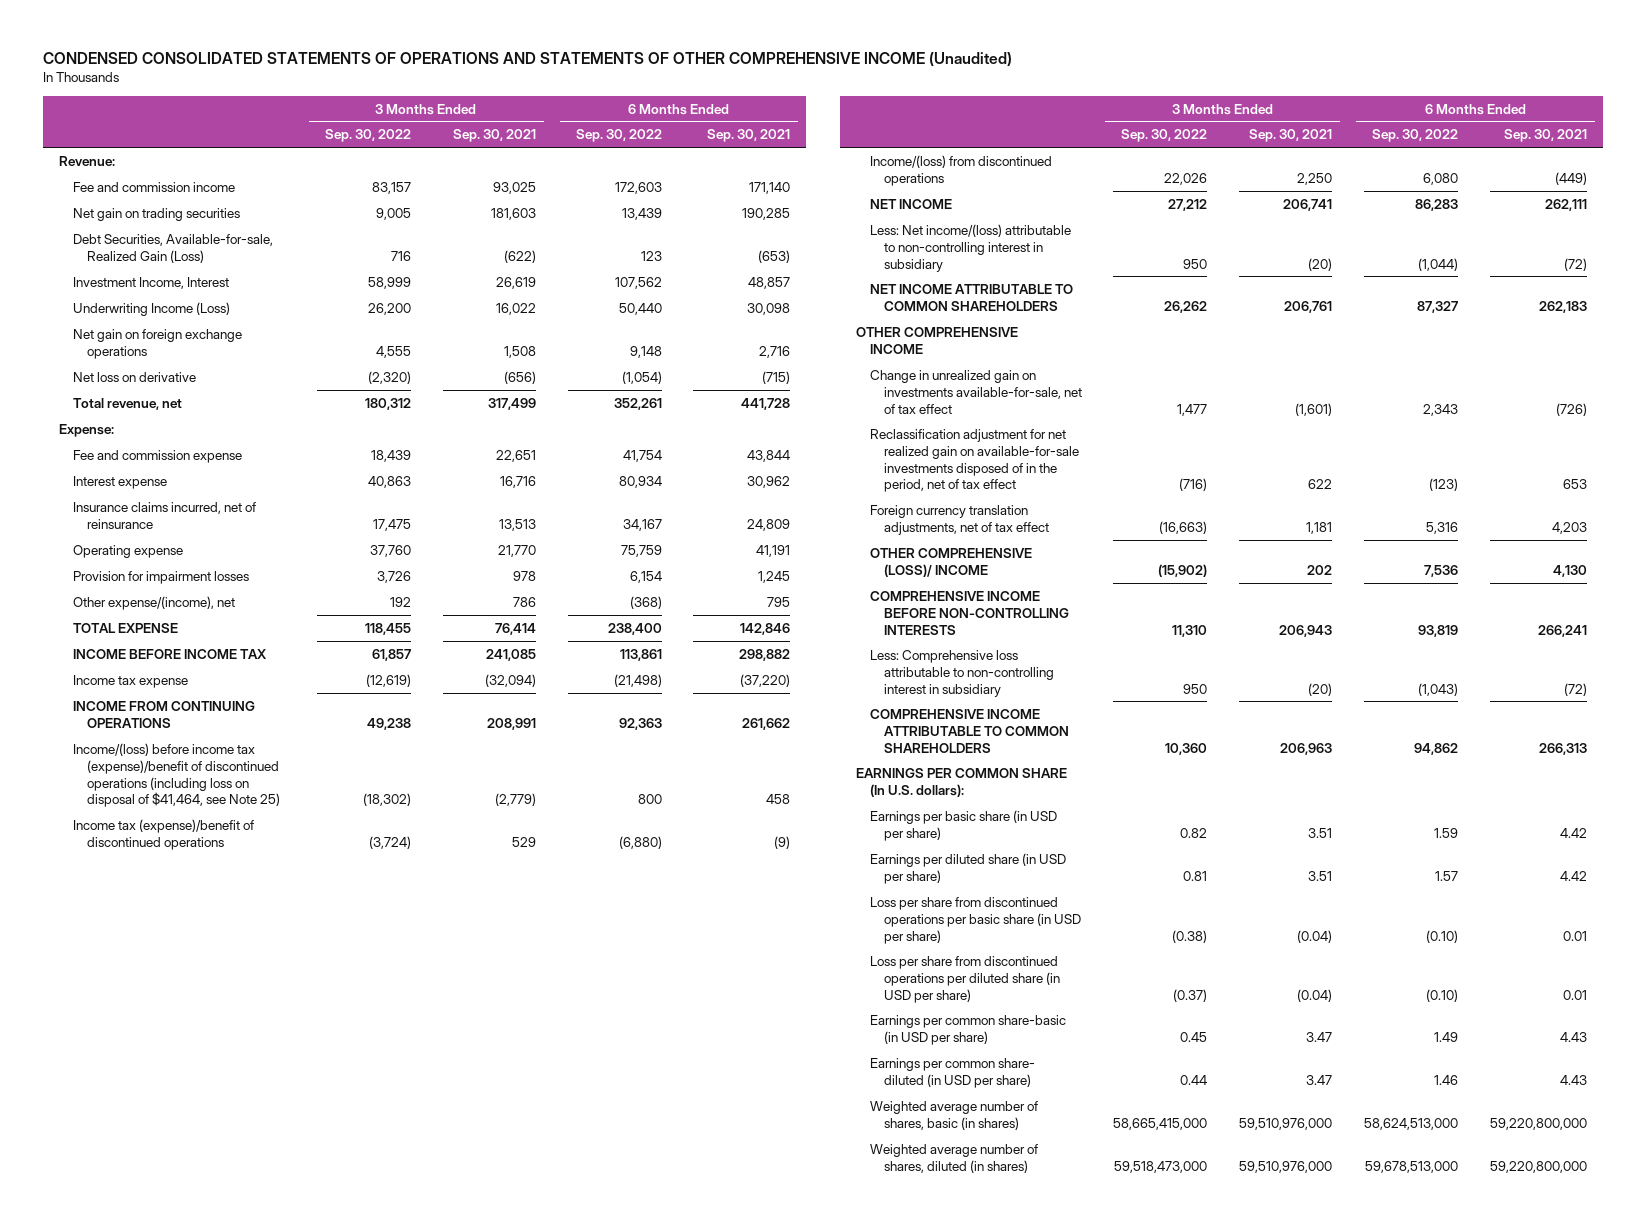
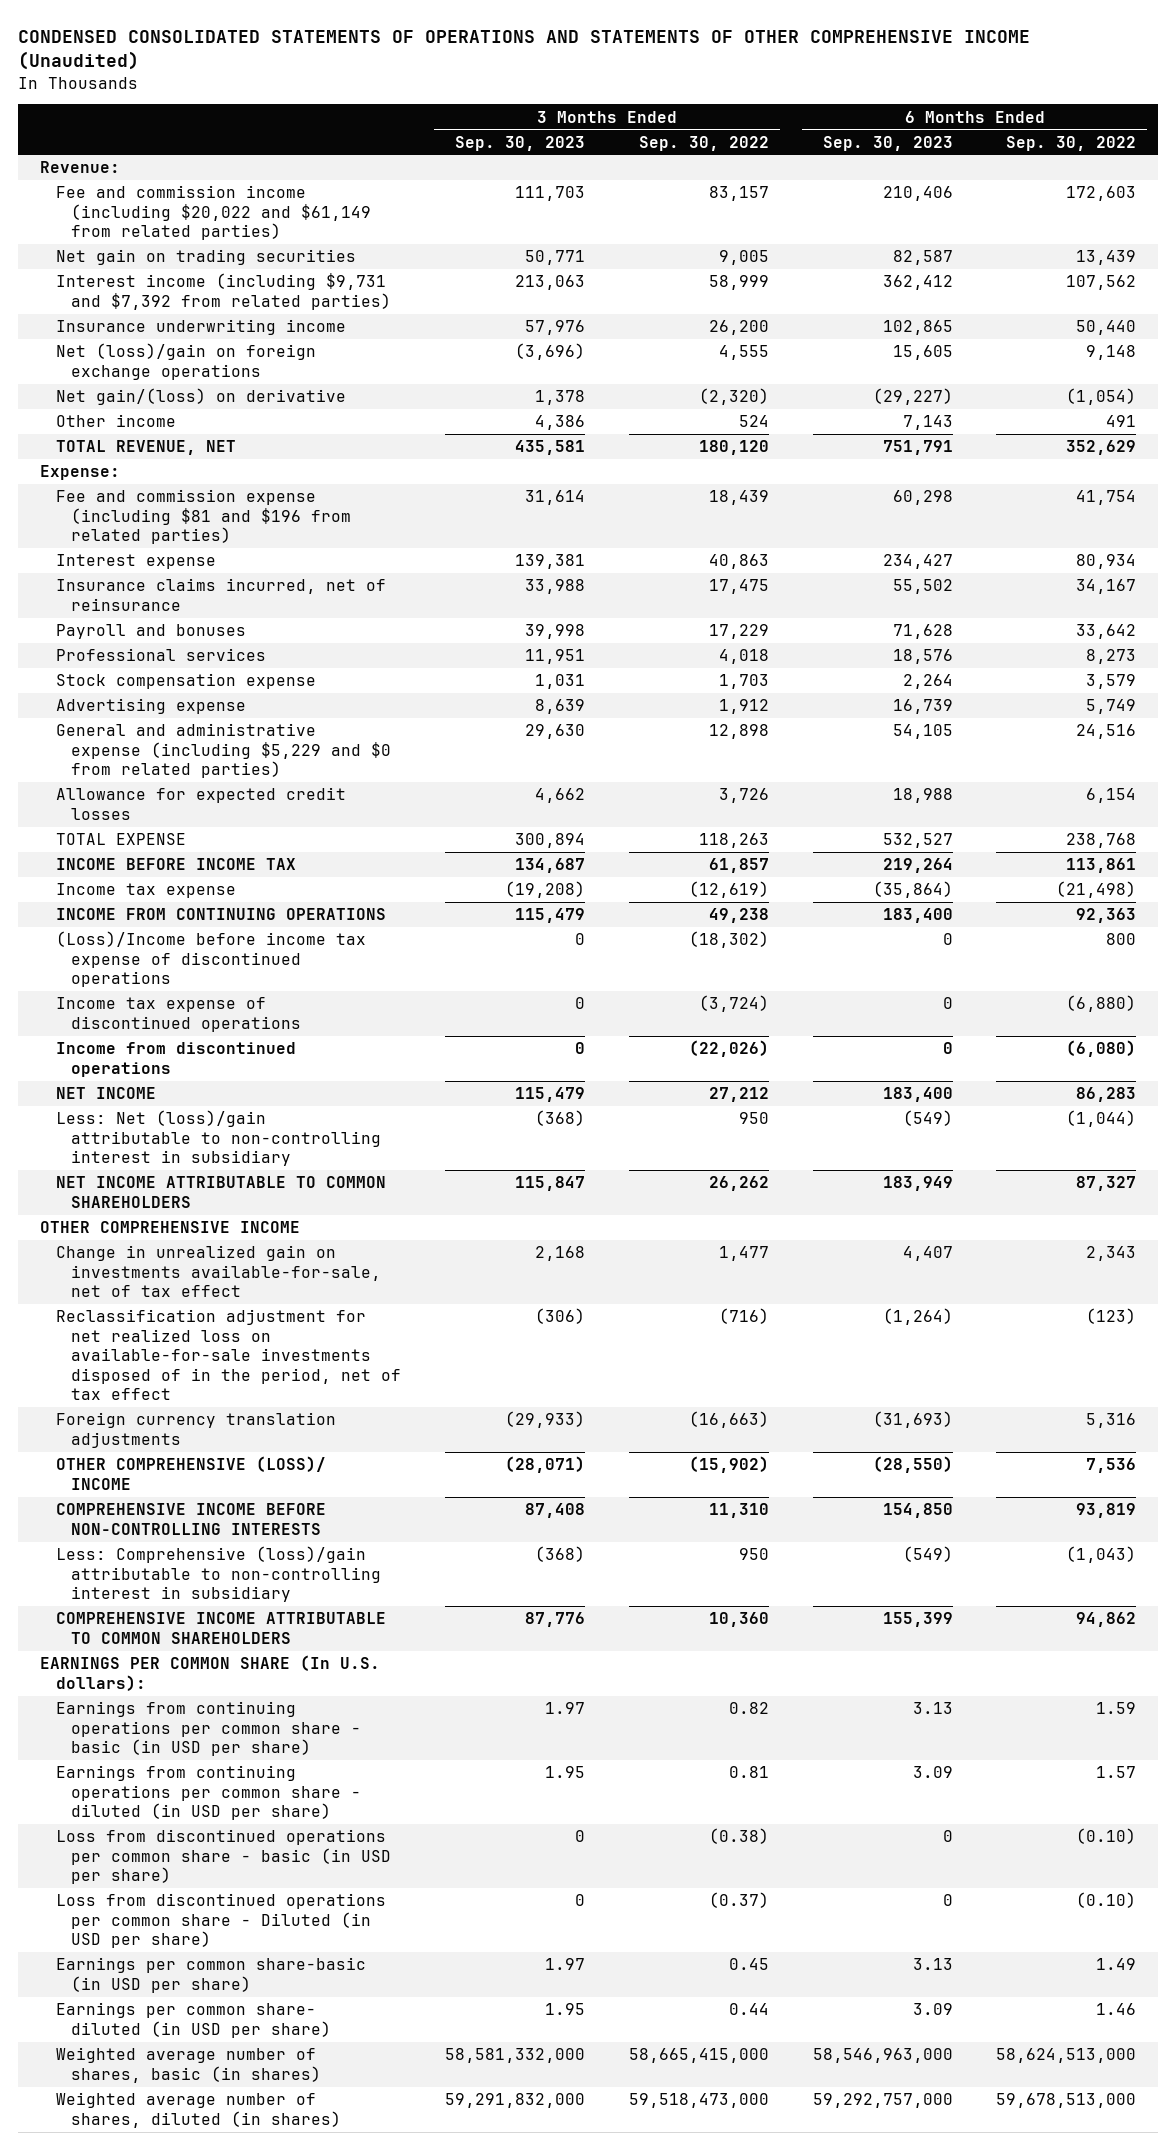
- | 3 Months Ended Sep. 30, 2022 | 3 Months Ended Sep. 30, 2021 | 6 Months Ended Sep. 30, 2022 | 6 Months Ended Sep. 30, 2021
+ | 3 Months Ended Sep. 30, 2023 | 3 Months Ended Sep. 30, 2022 | 6 Months Ended Sep. 30, 2023 | 6 Months Ended Sep. 30, 2022
- Fee and commission income | 83,157 | 93,025 | 172,603 | 171,140
+ Fee and commission income (including $20,022 and $61,149 from related parties) | 111,703 | 83,157 | 210,406 | 172,603
- Debt Securities, Available-for-sale, Realized Gain (Loss) | 716 | (622) | 123 | (653)
- Investment Income, Interest | 58,999 | 26,619 | 107,562 | 48,857
- Underwriting Income (Loss) | 26,200 | 16,022 | 50,440 | 30,098
- Net gain on foreign exchange operations | 4,555 | 1,508 | 9,148 | 2,716
- Net loss on derivative | (2,320) | (656) | (1,054) | (715)
- Total revenue, net | 180,312 | 317,499 | 352,261 | 441,728
+ Interest income (including $9,731 and $7,392 from related parties) | 213,063 | 58,999 | 362,412 | 107,562
+ Insurance underwriting income | 57,976 | 26,200 | 102,865 | 50,440
+ Net (loss)/gain on foreign exchange operations | (3,696) | 4,555 | 15,605 | 9,148
+ Net gain/(loss) on derivative | 1,378 | (2,320) | (29,227) | (1,054)
+ Other income | 4,386 | 524 | 7,143 | 491
+ TOTAL REVENUE, NET | 435,581 | 180,120 | 751,791 | 352,629
- Fee and commission expense | 18,439 | 22,651 | 41,754 | 43,844
+ Fee and commission expense (including $81 and $196 from related parties) | 31,614 | 18,439 | 60,298 | 41,754
- Operating expense | 37,760 | 21,770 | 75,759 | 41,191
- Provision for impairment losses | 3,726 | 978 | 6,154 | 1,245
- Other expense/(income), net | 192 | 786 | (368) | 795
- TOTAL EXPENSE | 118,455 | 76,414 | 238,400 | 142,846
+ Payroll and bonuses | 39,998 | 17,229 | 71,628 | 33,642
+ Professional services | 11,951 | 4,018 | 18,576 | 8,273
+ Stock compensation expense | 1,031 | 1,703 | 2,264 | 3,579
+ Advertising expense | 8,639 | 1,912 | 16,739 | 5,749
+ General and administrative expense (including $5,229 and $0 from related parties) | 29,630 | 12,898 | 54,105 | 24,516
+ Allowance for expected credit losses | 4,662 | 3,726 | 18,988 | 6,154
+ TOTAL EXPENSE | 300,894 | 118,263 | 532,527 | 238,768
- Income/(loss) before income tax (expense)/benefit of discontinued operations (including loss on disposal of $41,464, see Note 25) | (18,302) | (2,779) | 800 | 458
- Income tax (expense)/benefit of discontinued operations | (3,724) | 529 | (6,880) | (9)
- Income/(loss) from discontinued operations | 22,026 | 2,250 | 6,080 | (449)
+ (Loss)/Income before income tax expense of discontinued operations | 0 | (18,302) | 0 | 800
+ Income tax expense of discontinued operations | 0 | (3,724) | 0 | (6,880)
+ Income from discontinued operations | 0 | (22,026) | 0 | (6,080)
- Less: Net income/(loss) attributable to non-controlling interest in subsidiary | 950 | (20) | (1,044) | (72)
+ Less: Net (loss)/gain attributable to non-controlling interest in subsidiary | (368) | 950 | (549) | (1,044)
- Reclassification adjustment for net realized gain on available-for-sale investments disposed of in the period, net of tax effect | (716) | 622 | (123) | 653
- Foreign currency translation adjustments, net of tax effect | (16,663) | 1,181 | 5,316 | 4,203
+ Reclassification adjustment for net realized loss on available-for-sale investments disposed of in the period, net of tax effect | (306) | (716) | (1,264) | (123)
+ Foreign currency translation adjustments | (29,933) | (16,663) | (31,693) | 5,316
- Less: Comprehensive loss attributable to non-controlling interest in subsidiary | 950 | (20) | (1,043) | (72)
+ Less: Comprehensive (loss)/gain attributable to non-controlling interest in subsidiary | (368) | 950 | (549) | (1,043)
- Earnings per basic share (in USD per share) | 0.82 | 3.51 | 1.59 | 4.42
- Earnings per diluted share (in USD per share) | 0.81 | 3.51 | 1.57 | 4.42
- Loss per share from discontinued operations per basic share (in USD per share) | (0.38) | (0.04) | (0.10) | 0.01
- Loss per share from discontinued operations per diluted share (in USD per share) | (0.37) | (0.04) | (0.10) | 0.01
+ Earnings from continuing operations per common share - basic (in USD per share) | 1.97 | 0.82 | 3.13 | 1.59
+ Earnings from continuing operations per common share - diluted (in USD per share) | 1.95 | 0.81 | 3.09 | 1.57
+ Loss from discontinued operations per common share - basic (in USD per share) | 0 | (0.38) | 0 | (0.10)
+ Loss from discontinued operations per common share - Diluted (in USD per share) | 0 | (0.37) | 0 | (0.10)

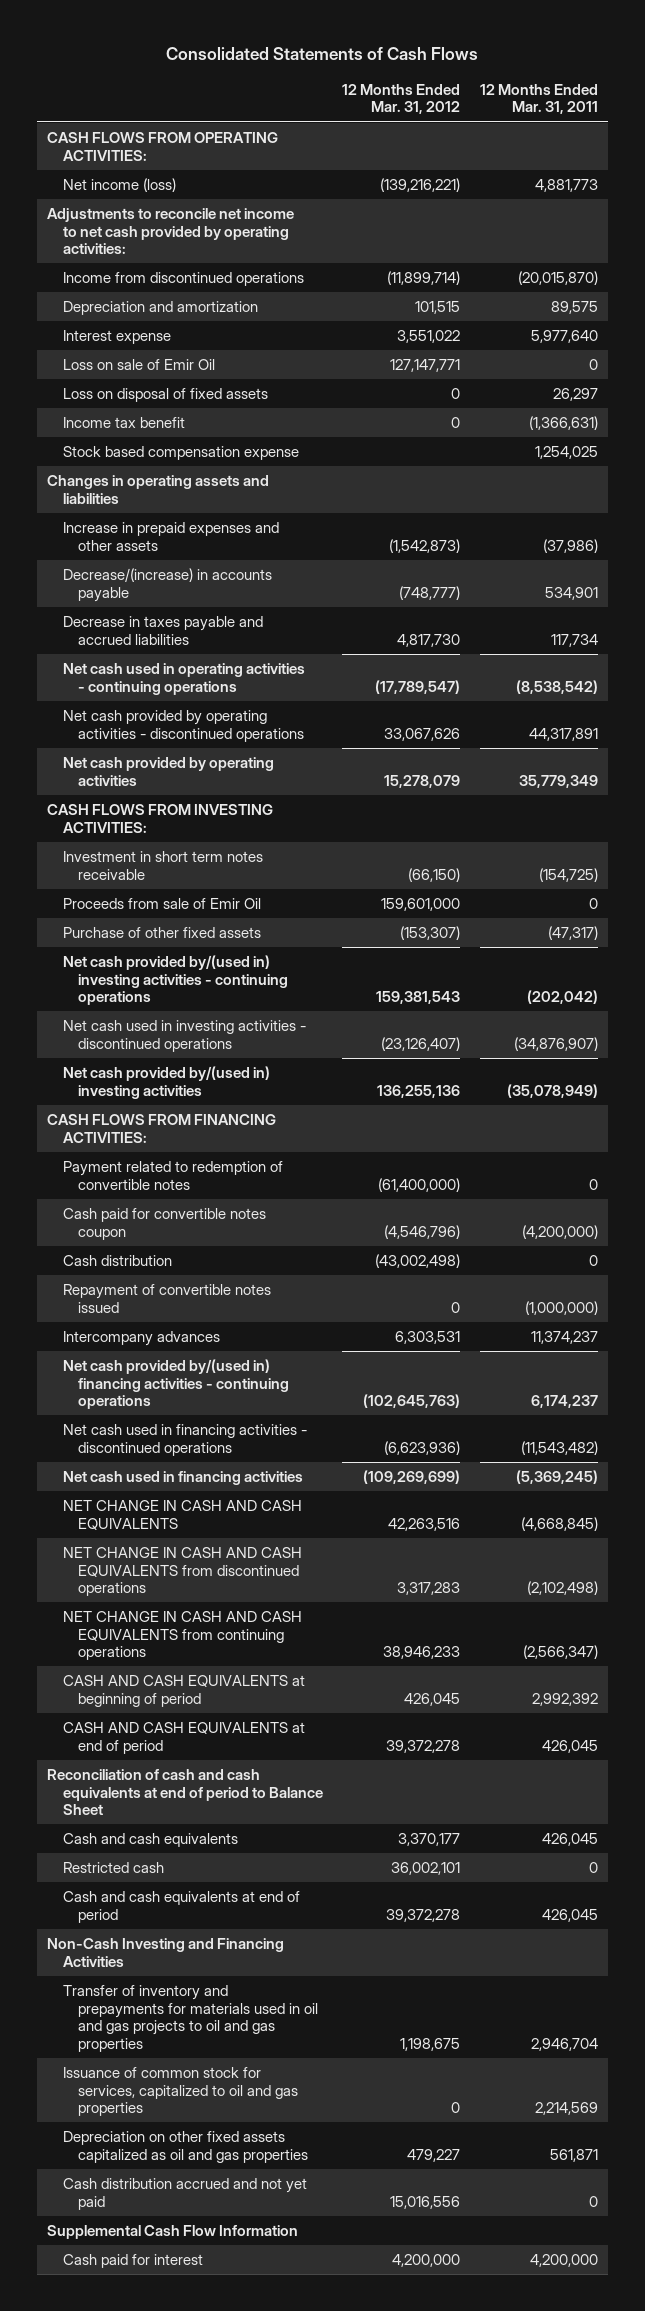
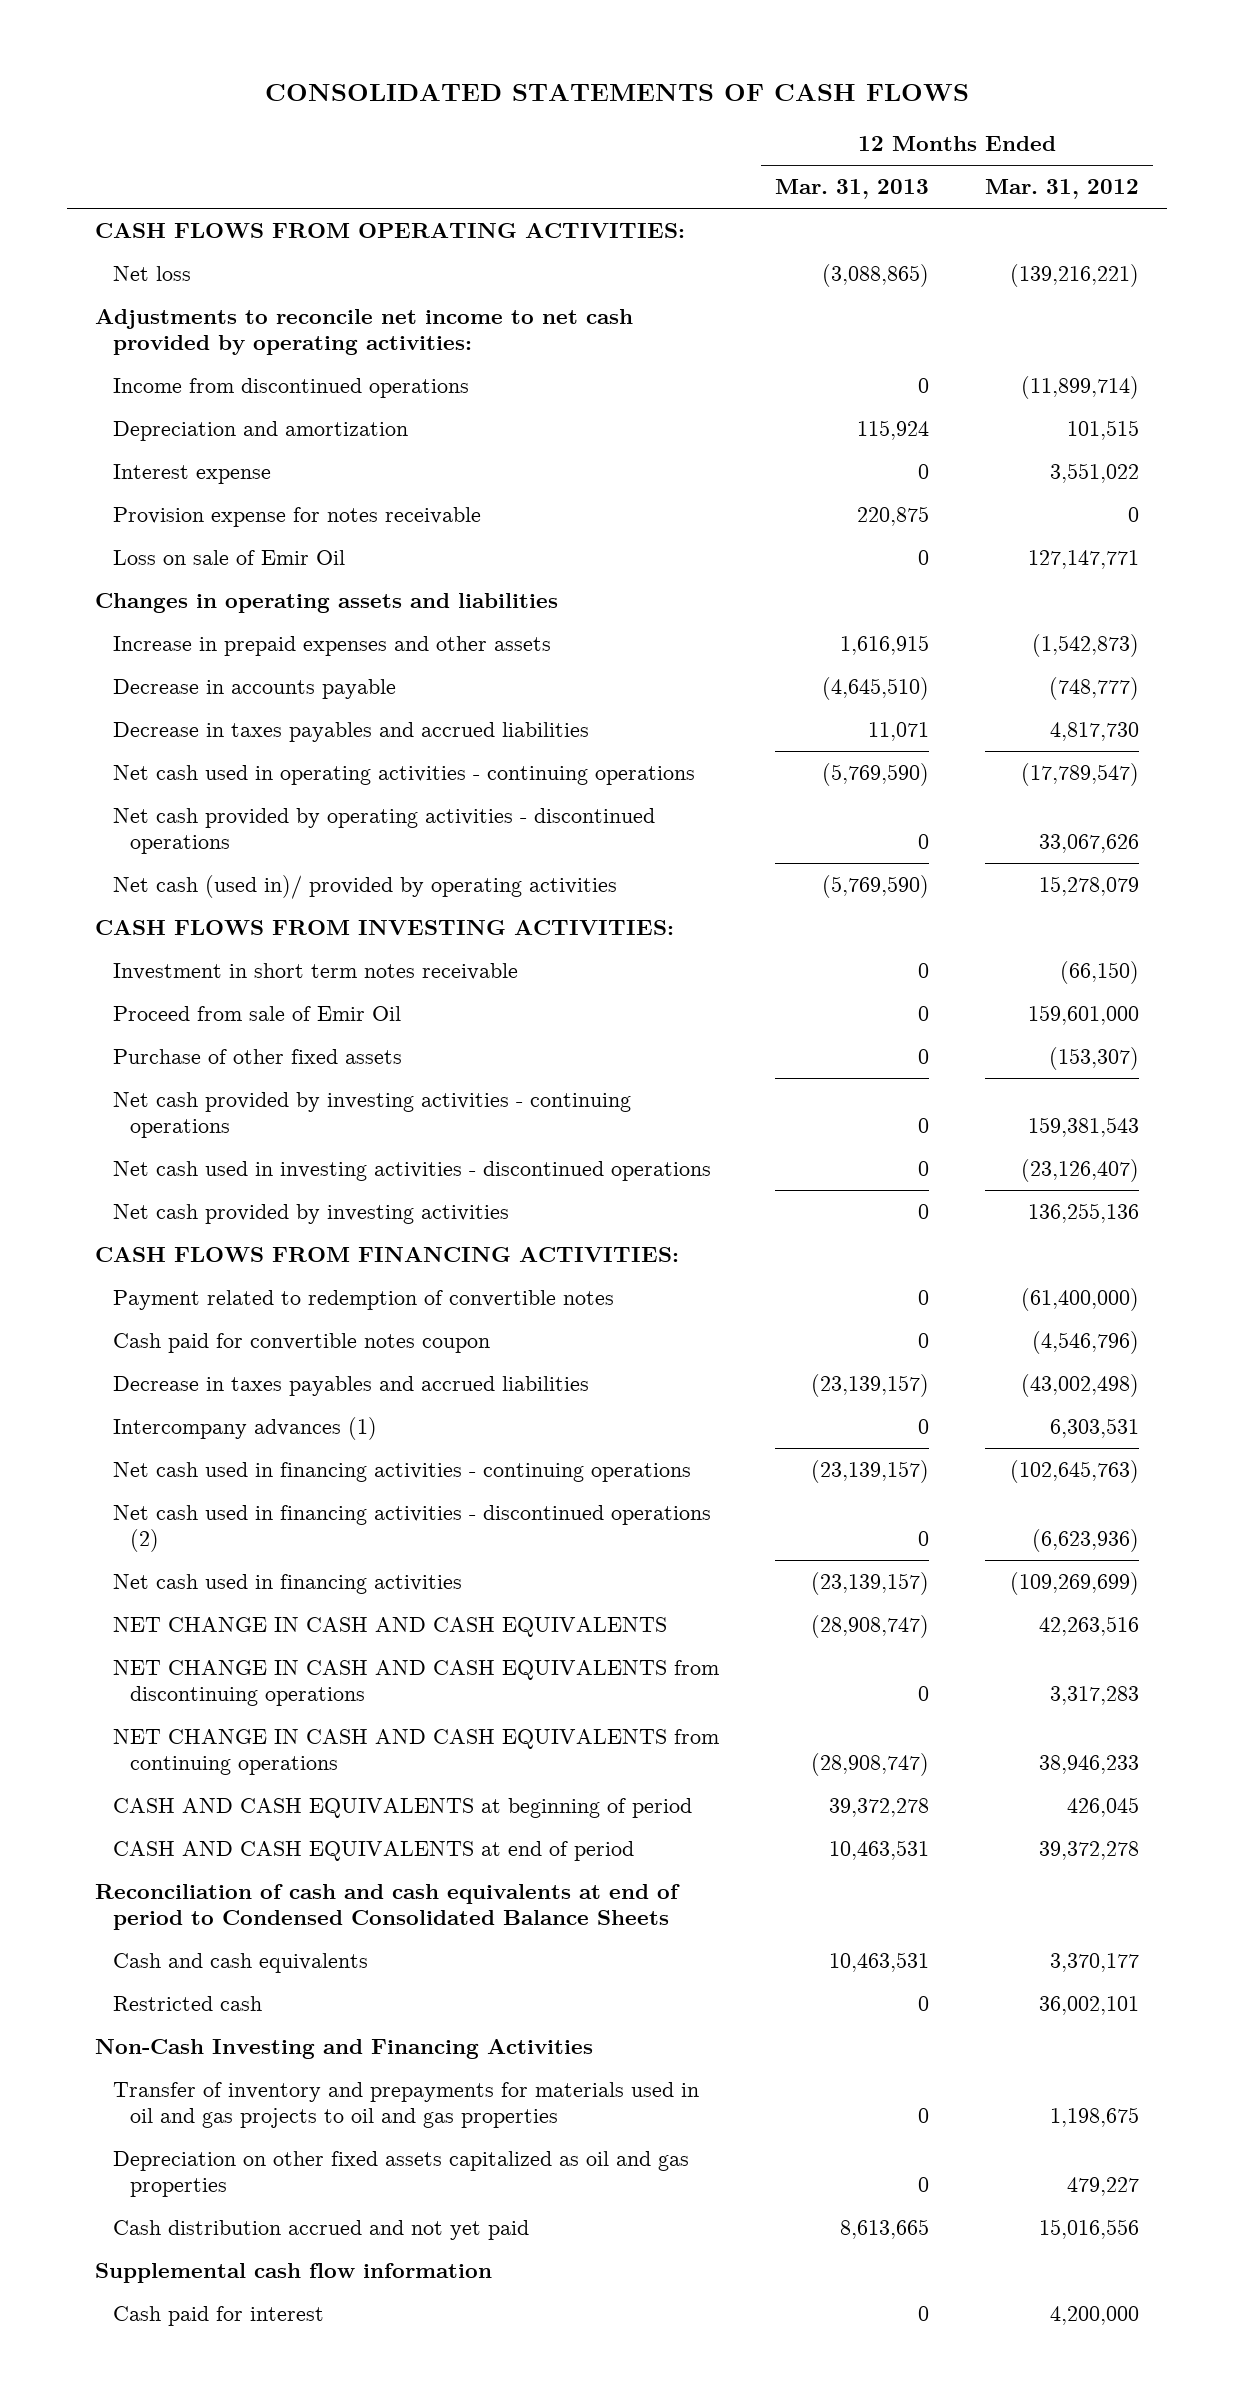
- Consolidated Statements of Cash Flows
+ CONSOLIDATED STATEMENTS OF CASH FLOWS
- | 12 Months Ended Mar. 31, 2012 | 12 Months Ended Mar. 31, 2011
+ | 12 Months Ended Mar. 31, 2013 | 12 Months Ended Mar. 31, 2012
- Net income (loss) | (139,216,221) | 4,881,773
+ Net loss | (3,088,865) | (139,216,221)
+ Provision expense for notes receivable | 220,875 | 0
- Loss on disposal of fixed assets | 0 | 26,297
- Income tax benefit | 0 | (1,366,631)
- Stock based compensation expense | | 1,254,025
- Decrease/(increase) in accounts payable | (748,777) | 534,901
- Decrease in taxes payable and accrued liabilities | 4,817,730 | 117,734
+ Decrease in accounts payable | (4,645,510) | (748,777)
+ Decrease in taxes payables and accrued liabilities | 11,071 | 4,817,730
- Net cash provided by operating activities | 15,278,079 | 35,779,349
+ Net cash (used in)/ provided by operating activities | (5,769,590) | 15,278,079
- Proceeds from sale of Emir Oil | 159,601,000 | 0
+ Proceed from sale of Emir Oil | 0 | 159,601,000
- Net cash provided by/(used in) investing activities - continuing operations | 159,381,543 | (202,042)
+ Net cash provided by investing activities - continuing operations | 0 | 159,381,543
- Net cash provided by/(used in) investing activities | 136,255,136 | (35,078,949)
+ Net cash provided by investing activities | 0 | 136,255,136
- Cash distribution | (43,002,498) | 0
- Repayment of convertible notes issued | 0 | (1,000,000)
- Intercompany advances | 6,303,531 | 11,374,237
- Net cash provided by/(used in) financing activities - continuing operations | (102,645,763) | 6,174,237
- Net cash used in financing activities - discontinued operations | (6,623,936) | (11,543,482)
+ Decrease in taxes payables and accrued liabilities | (23,139,157) | (43,002,498)
+ Intercompany advances (1) | 0 | 6,303,531
+ Net cash used in financing activities - continuing operations | (23,139,157) | (102,645,763)
+ Net cash used in financing activities - discontinued operations (2) | 0 | (6,623,936)
- NET CHANGE IN CASH AND CASH EQUIVALENTS from discontinued operations | 3,317,283 | (2,102,498)
+ NET CHANGE IN CASH AND CASH EQUIVALENTS from discontinuing operations | 0 | 3,317,283
- Reconciliation of cash and cash equivalents at end of period to Balance Sheet
+ Reconciliation of cash and cash equivalents at end of period to Condensed Consolidated Balance Sheets
- Cash and cash equivalents at end of period | 39,372,278 | 426,045
- Issuance of common stock for services, capitalized to oil and gas properties | 0 | 2,214,569
- Supplemental Cash Flow Information
+ Supplemental cash flow information

